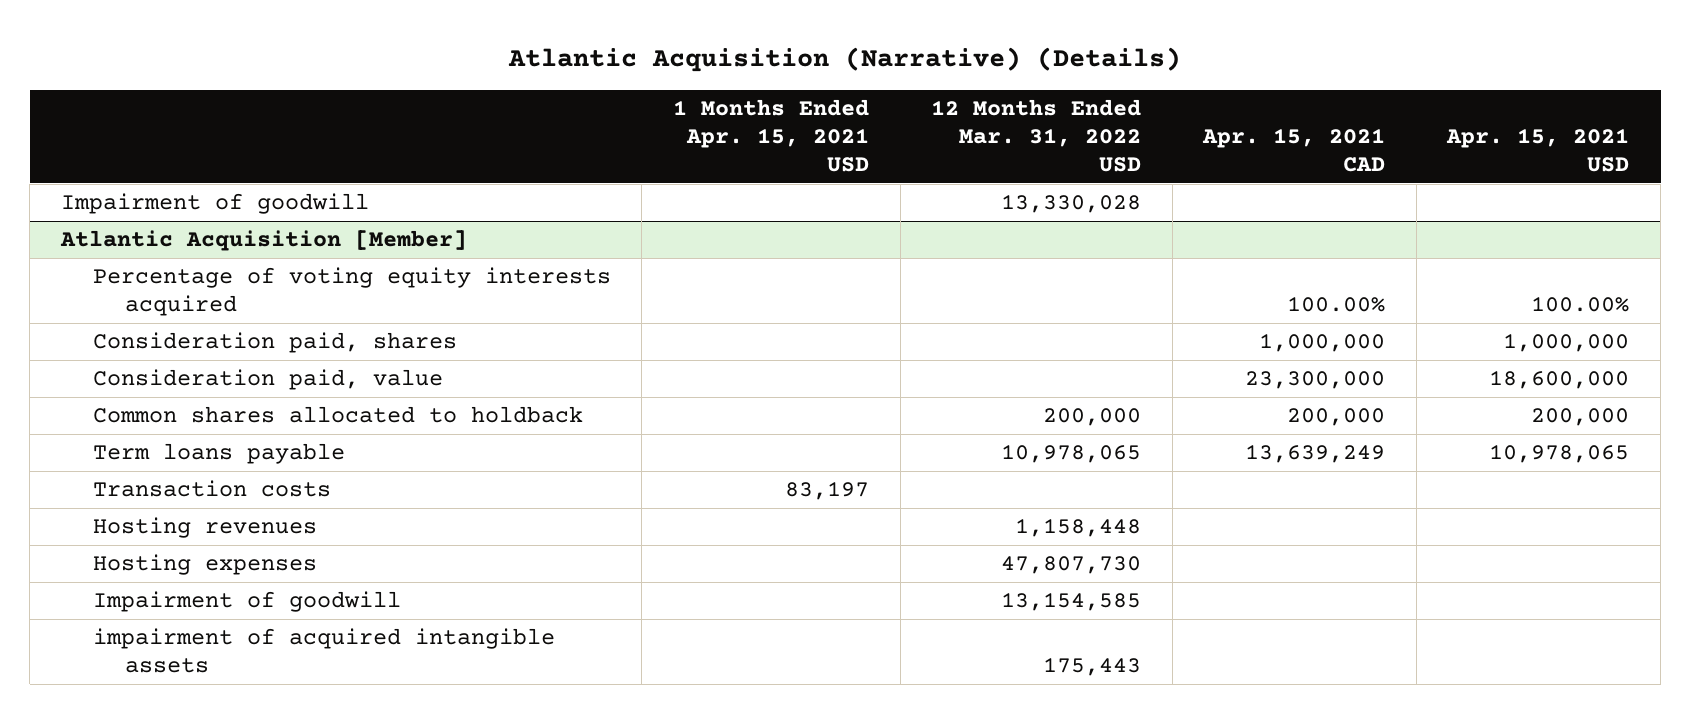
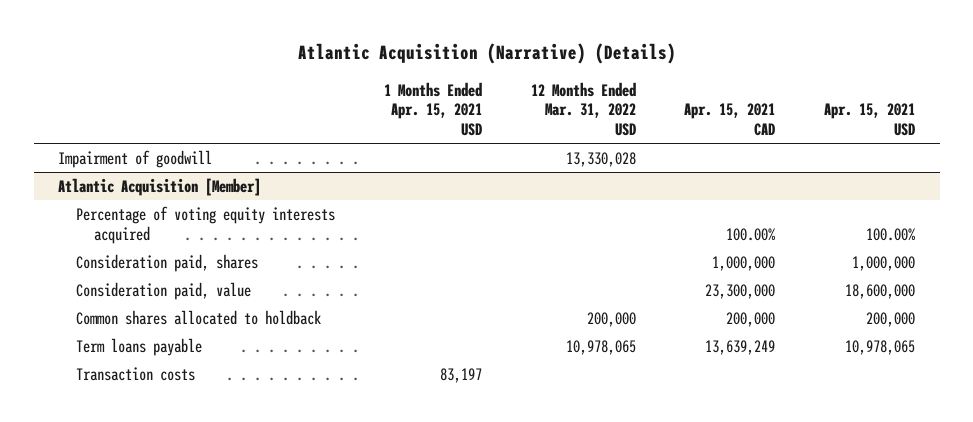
@ Atlantic Acquisition [Member]
- Hosting revenues | | 1,158,448 | |
- Hosting expenses | | 47,807,730 | |
- Impairment of goodwill | | 13,154,585 | |
- impairment of acquired intangible assets | | 175,443 | |

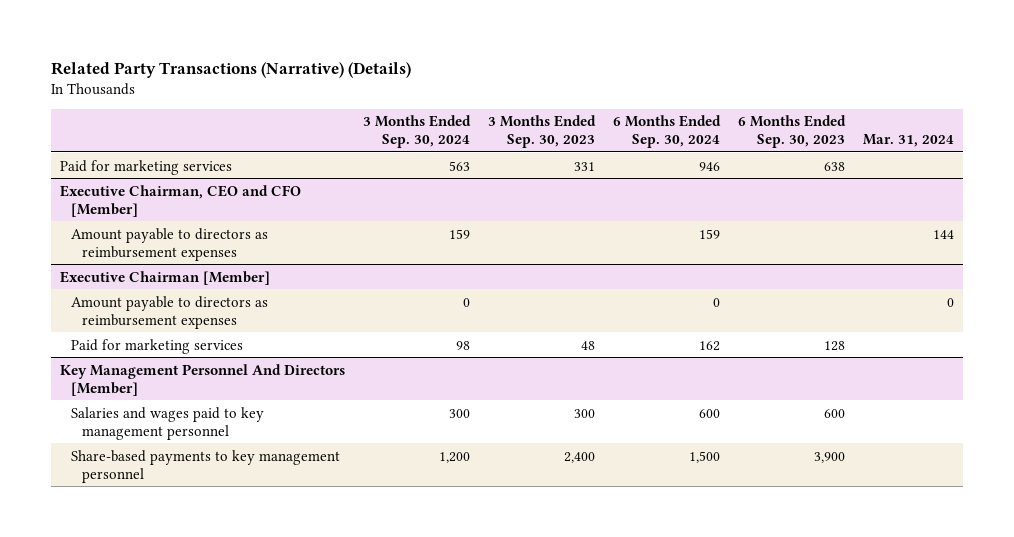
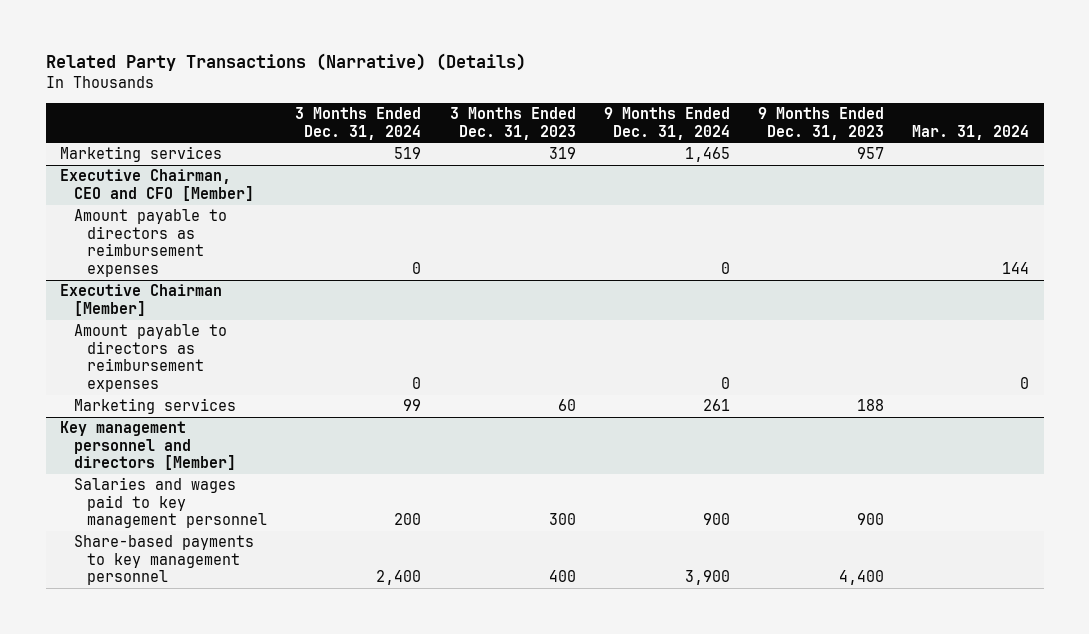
- | 3 Months Ended Sep. 30, 2024 | 3 Months Ended Sep. 30, 2023 | 6 Months Ended Sep. 30, 2024 | 6 Months Ended Sep. 30, 2023 | Mar. 31, 2024
+ | 3 Months Ended Dec. 31, 2024 | 3 Months Ended Dec. 31, 2023 | 9 Months Ended Dec. 31, 2024 | 9 Months Ended Dec. 31, 2023 | Mar. 31, 2024
- Paid for marketing services | 563 | 331 | 946 | 638 |
+ Marketing services | 519 | 319 | 1,465 | 957 |
@ Executive Chairman [Member]
- Paid for marketing services | 98 | 48 | 162 | 128 |
- Key Management Personnel And Directors [Member]
@ Executive Chairman [Member]
+ Marketing services | 99 | 60 | 261 | 188 |
+ Key management personnel and directors [Member]

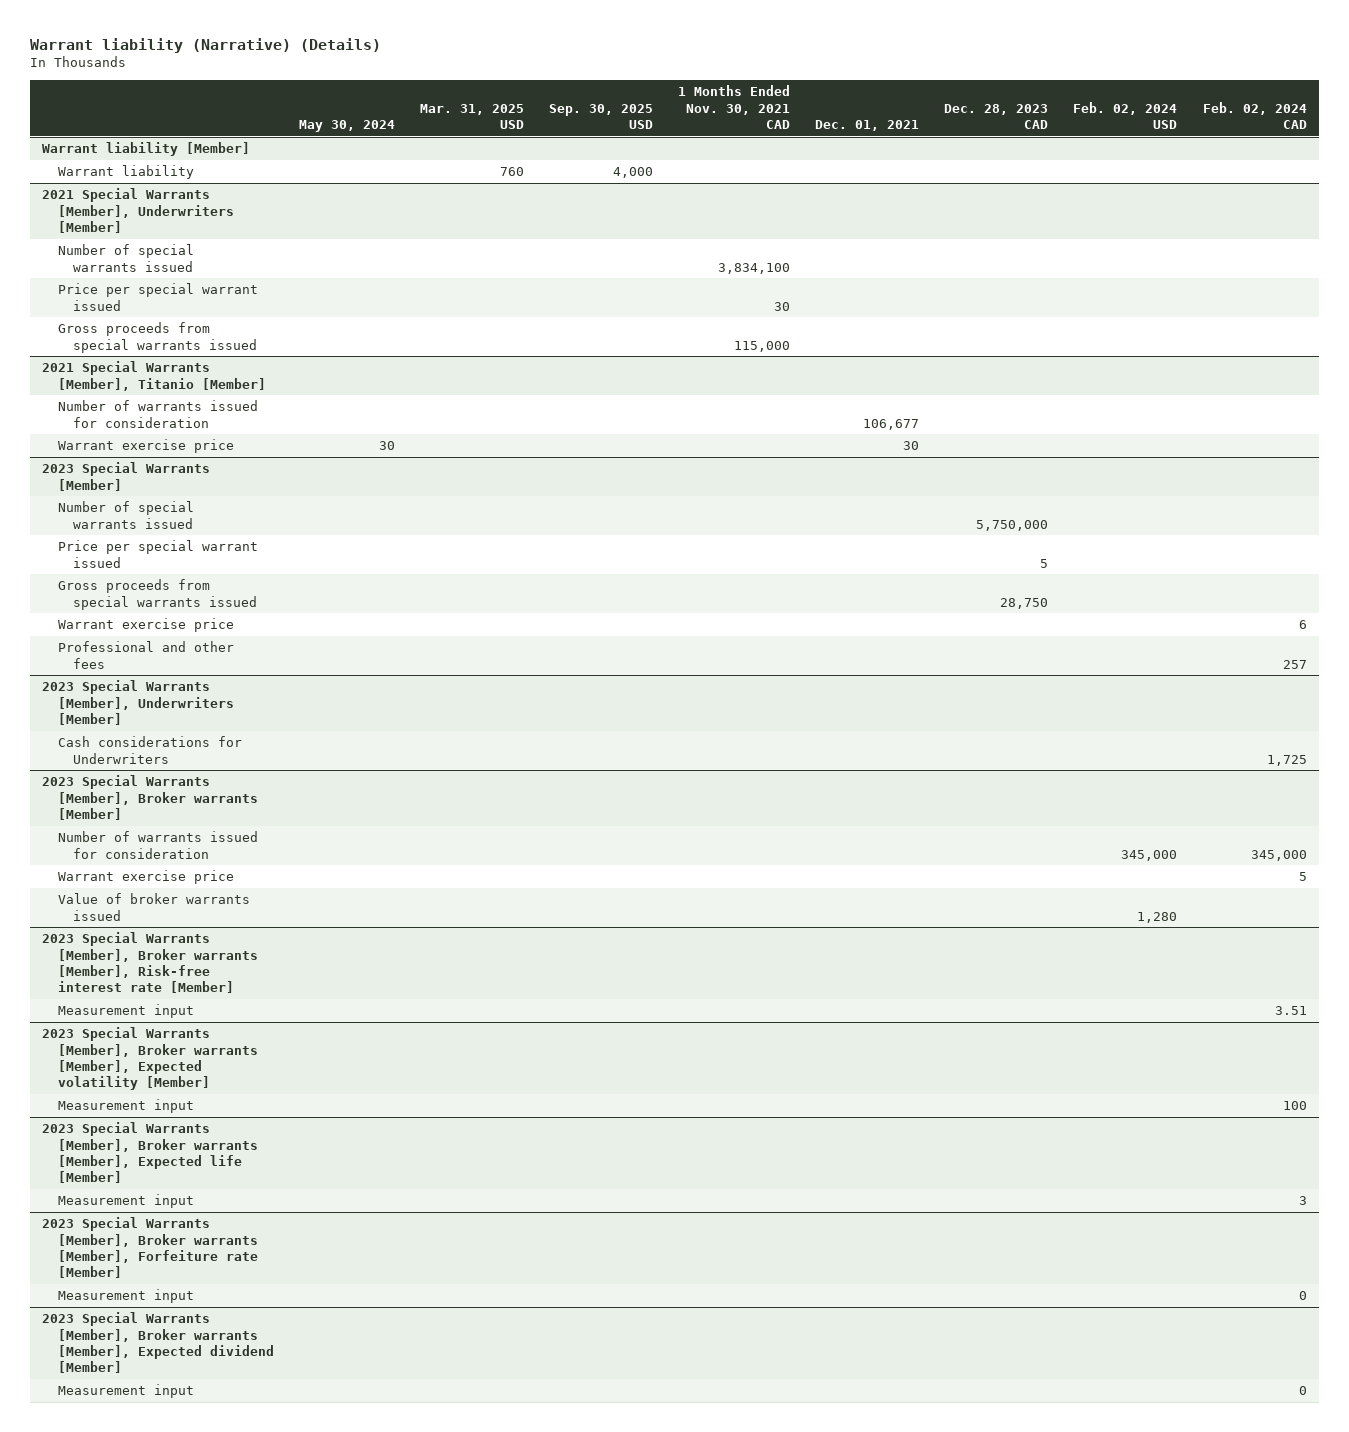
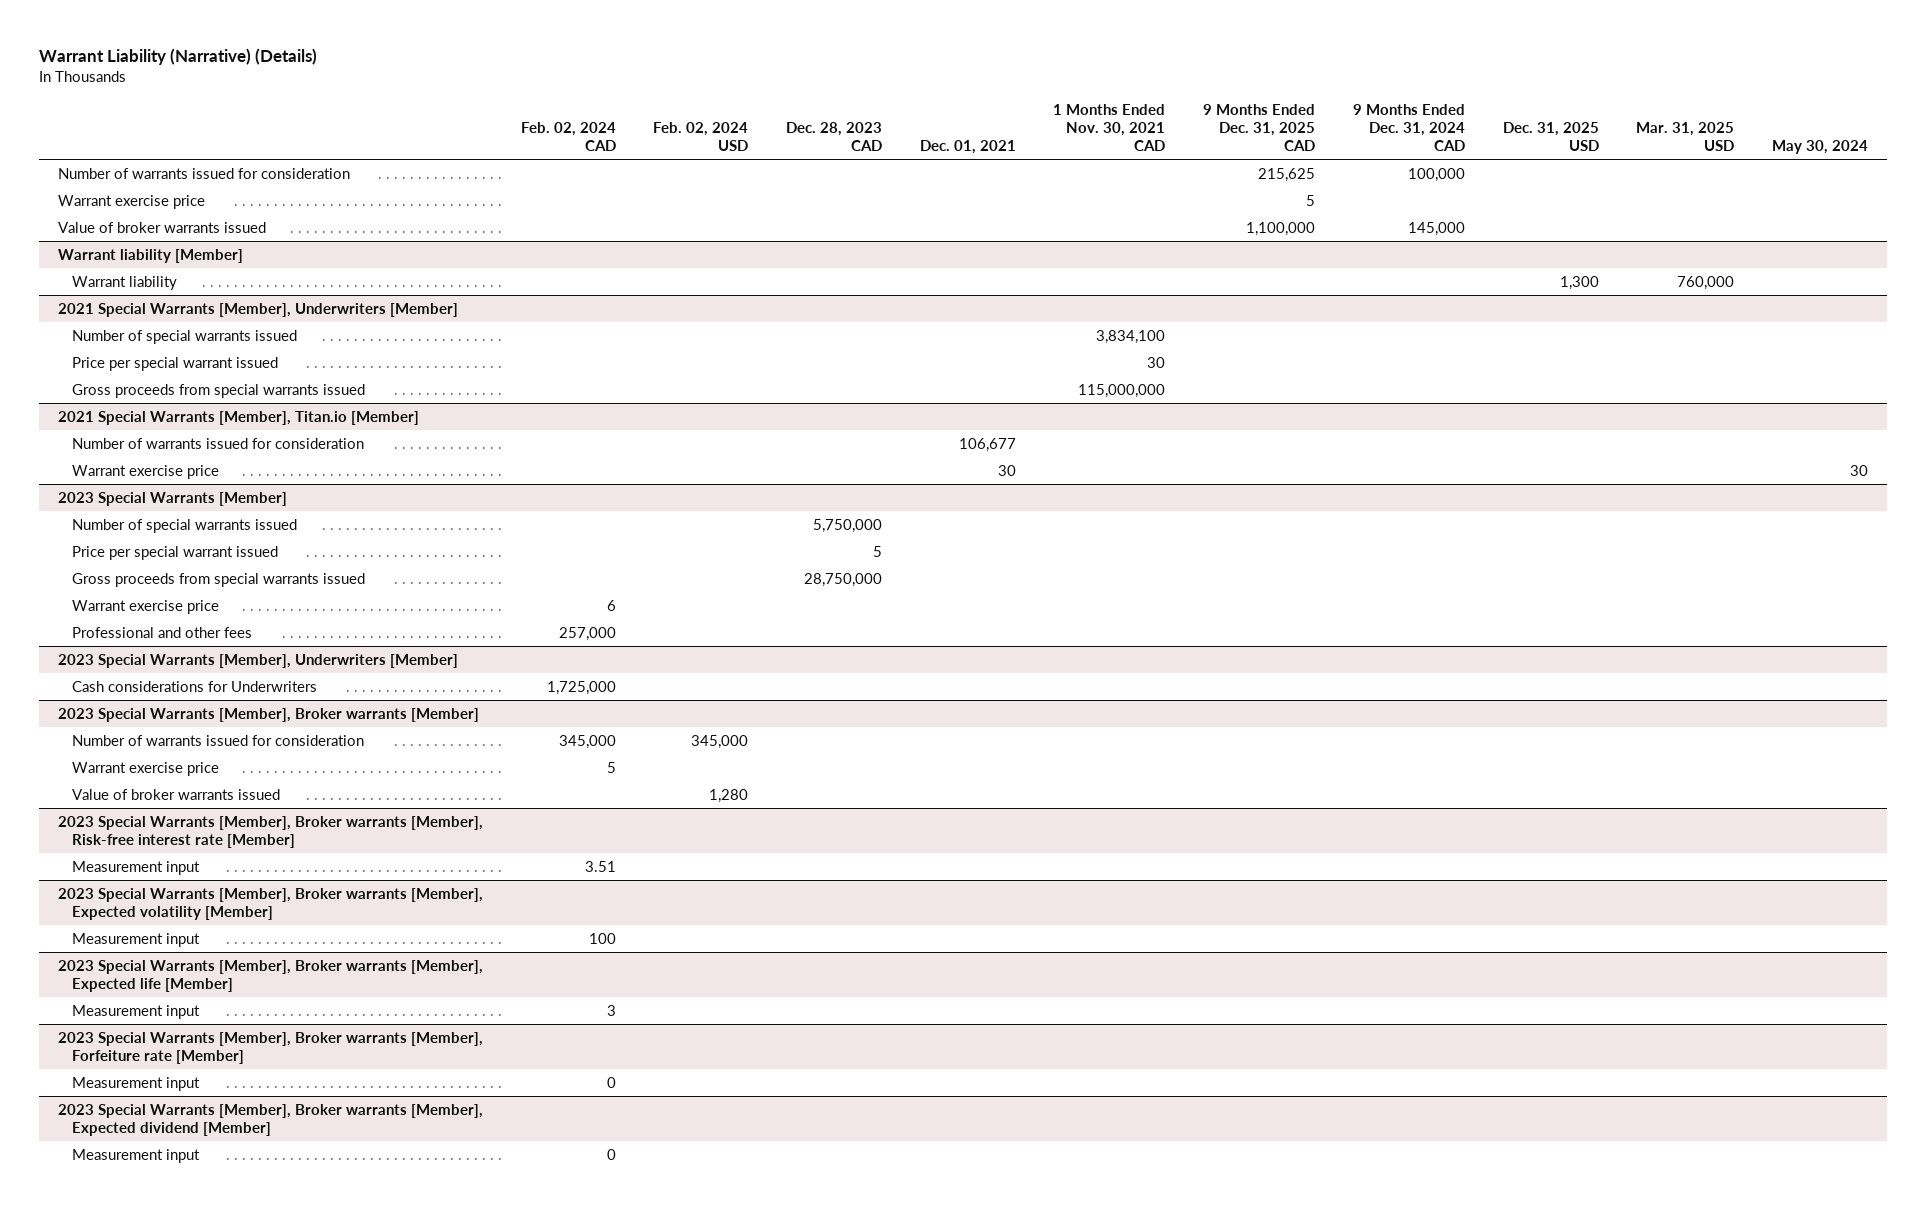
- Warrant liability (Narrative) (Details)
+ Warrant Liability (Narrative) (Details)
- | May 30, 2024 | Mar. 31, 2025 USD | Sep. 30, 2025 USD | 1 Months Ended Nov. 30, 2021 CAD | Dec. 01, 2021 | Dec. 28, 2023 CAD | Feb. 02, 2024 USD | Feb. 02, 2024 CAD
+ | Feb. 02, 2024 CAD | Feb. 02, 2024 USD | Dec. 28, 2023 CAD | Dec. 01, 2021 | 1 Months Ended Nov. 30, 2021 CAD | 9 Months Ended Dec. 31, 2025 CAD | 9 Months Ended Dec. 31, 2024 CAD | Dec. 31, 2025 USD | Mar. 31, 2025 USD | May 30, 2024
+ Number of warrants issued for consideration | | | | | | 215,625 | 100,000 | | |
+ Warrant exercise price | | | | | | 5 | | | |
+ Value of broker warrants issued | | | | | | 1,100,000 | 145,000 | | |
@ Warrant liability [Member]
- Warrant liability | | 760 | 4,000 | | | | |
+ Warrant liability | | | | | | | | 1,300 | 760,000 |
@ 2021 Special Warrants [Member], Underwriters [Member]
- Gross proceeds from special warrants issued | | | | 115,000 | | | |
- 2021 Special Warrants [Member], Titanio [Member]
@ 2021 Special Warrants [Member], Underwriters [Member]
+ Gross proceeds from special warrants issued | | | | | 115,000,000 | | | | |
+ 2021 Special Warrants [Member], Titan.io [Member]
@ 2023 Special Warrants [Member]
- Gross proceeds from special warrants issued | | | | | | 28,750 | |
+ Gross proceeds from special warrants issued | | | 28,750,000 | | | | | | |
- Professional and other fees | | | | | | | | 257
+ Professional and other fees | 257,000 | | | | | | | | |
@ 2023 Special Warrants [Member], Underwriters [Member]
- Cash considerations for Underwriters | | | | | | | | 1,725
+ Cash considerations for Underwriters | 1,725,000 | | | | | | | | |

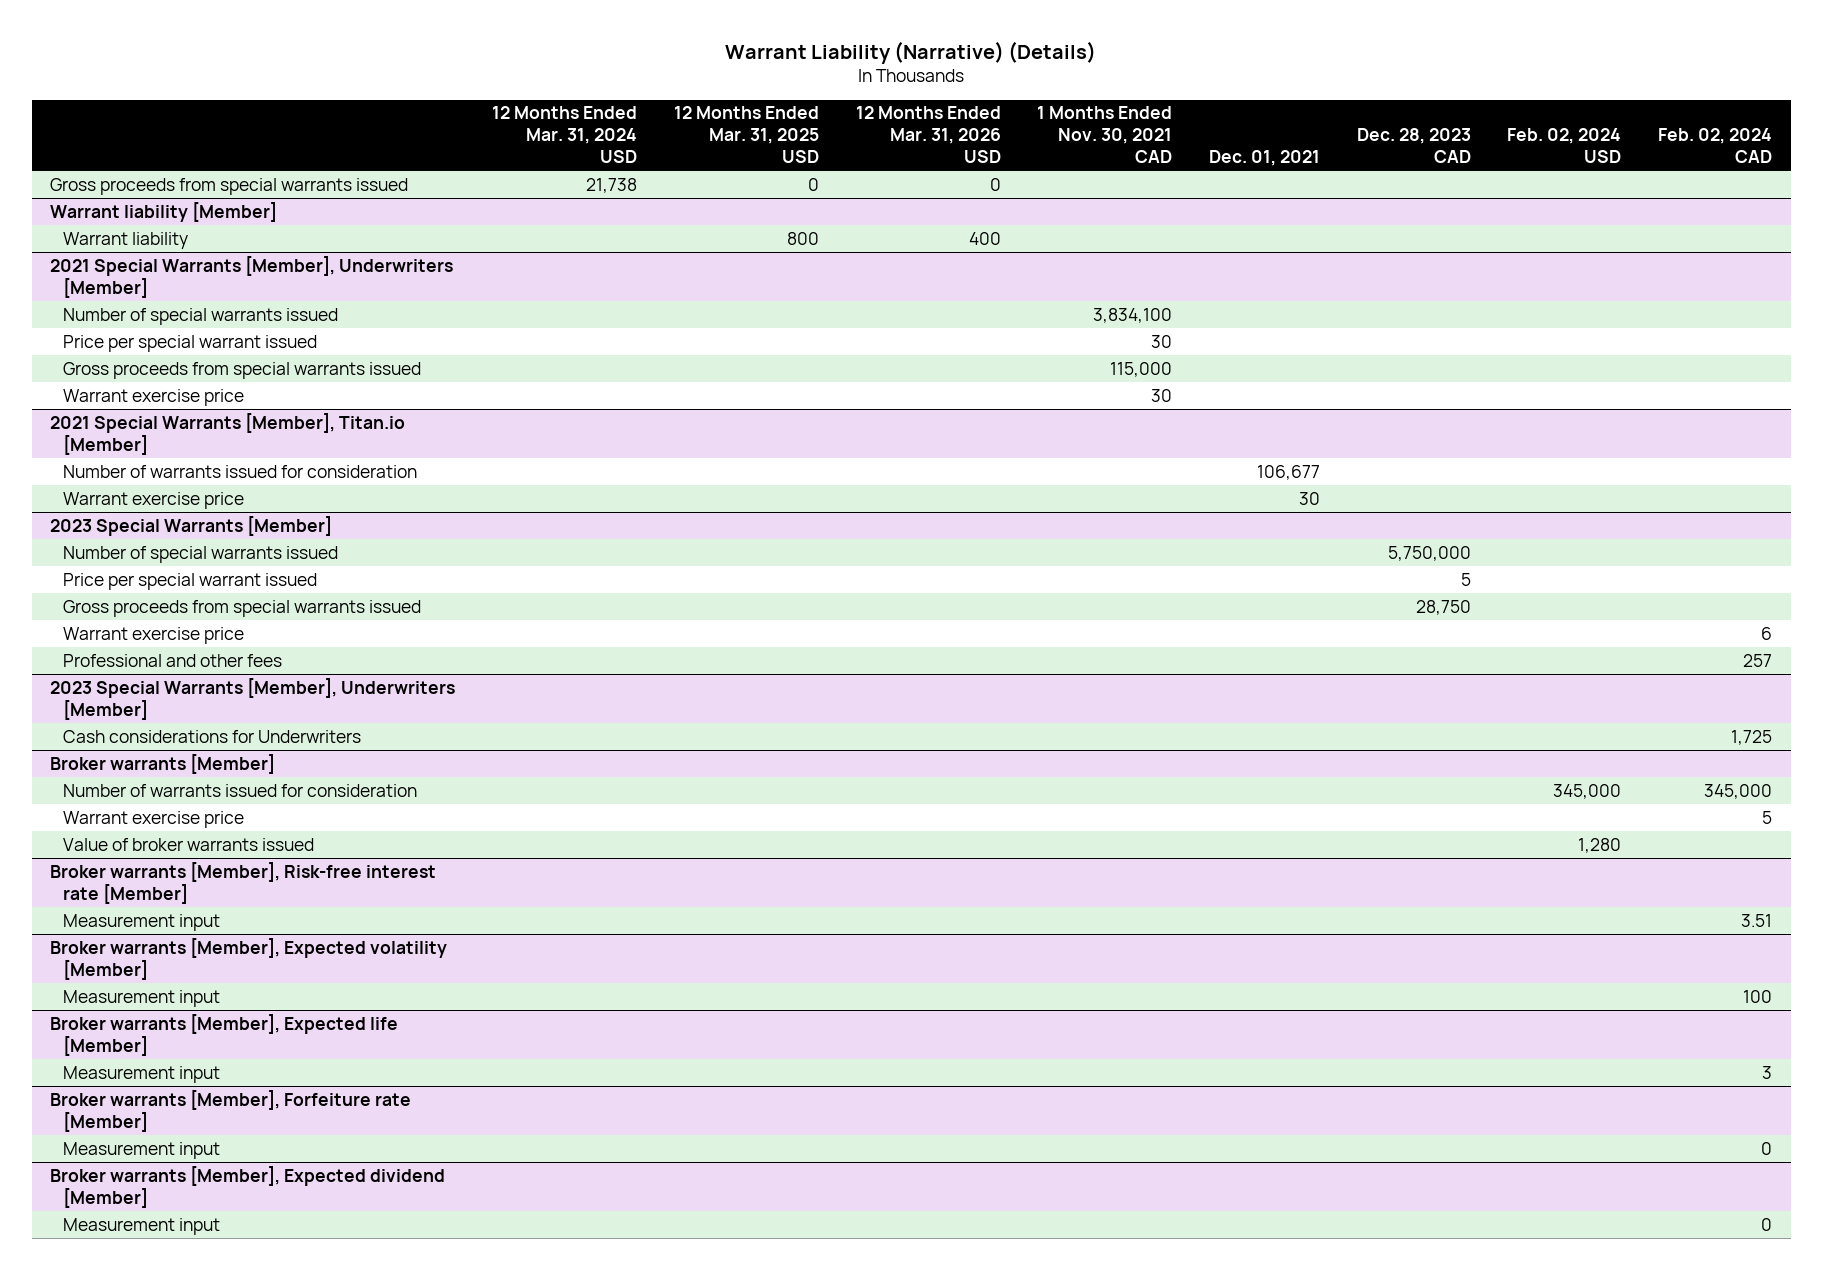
- | Feb. 02, 2024 CAD | Feb. 02, 2024 USD | Dec. 28, 2023 CAD | Dec. 01, 2021 | 1 Months Ended Nov. 30, 2021 CAD | 9 Months Ended Dec. 31, 2025 CAD | 9 Months Ended Dec. 31, 2024 CAD | Dec. 31, 2025 USD | Mar. 31, 2025 USD | May 30, 2024
+ | 12 Months Ended Mar. 31, 2024 USD | 12 Months Ended Mar. 31, 2025 USD | 12 Months Ended Mar. 31, 2026 USD | 1 Months Ended Nov. 30, 2021 CAD | Dec. 01, 2021 | Dec. 28, 2023 CAD | Feb. 02, 2024 USD | Feb. 02, 2024 CAD
- Number of warrants issued for consideration | | | | | | 215,625 | 100,000 | | |
- Warrant exercise price | | | | | | 5 | | | |
- Value of broker warrants issued | | | | | | 1,100,000 | 145,000 | | |
+ Gross proceeds from special warrants issued | 21,738 | 0 | 0 | | | | |
@ 2021 Special Warrants [Member], Underwriters [Member]
- Gross proceeds from special warrants issued | | | | | 115,000,000 | | | | |
+ Gross proceeds from special warrants issued | | | | 115,000 | | | |
+ Warrant exercise price | | | | 30 | | | |
@ 2023 Special Warrants [Member]
- Gross proceeds from special warrants issued | | | 28,750,000 | | | | | | |
+ Gross proceeds from special warrants issued | | | | | | 28,750 | |
- Professional and other fees | 257,000 | | | | | | | | |
+ Professional and other fees | | | | | | | | 257
@ 2023 Special Warrants [Member], Underwriters [Member]
- Cash considerations for Underwriters | 1,725,000 | | | | | | | | |
- 2023 Special Warrants [Member], Broker warrants [Member]
@ 2023 Special Warrants [Member], Underwriters [Member]
+ Cash considerations for Underwriters | | | | | | | | 1,725
+ Broker warrants [Member]
- 2023 Special Warrants [Member], Broker warrants [Member], Risk-free interest rate [Member]
+ Broker warrants [Member], Risk-free interest rate [Member]
- 2023 Special Warrants [Member], Broker warrants [Member], Expected volatility [Member]
+ Broker warrants [Member], Expected volatility [Member]
- 2023 Special Warrants [Member], Broker warrants [Member], Expected life [Member]
+ Broker warrants [Member], Expected life [Member]
- 2023 Special Warrants [Member], Broker warrants [Member], Forfeiture rate [Member]
+ Broker warrants [Member], Forfeiture rate [Member]
- 2023 Special Warrants [Member], Broker warrants [Member], Expected dividend [Member]
+ Broker warrants [Member], Expected dividend [Member]

